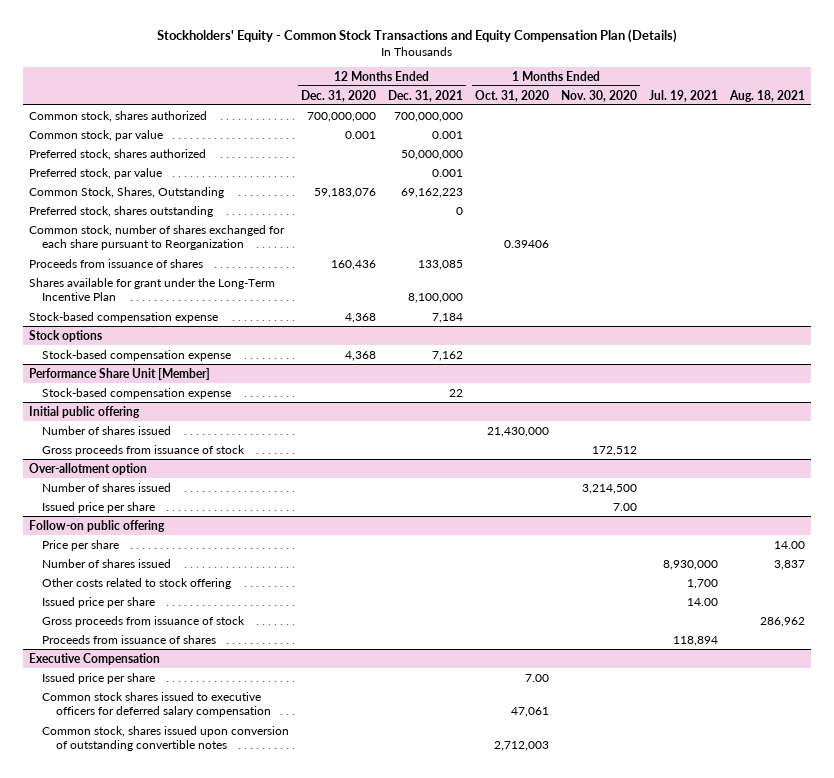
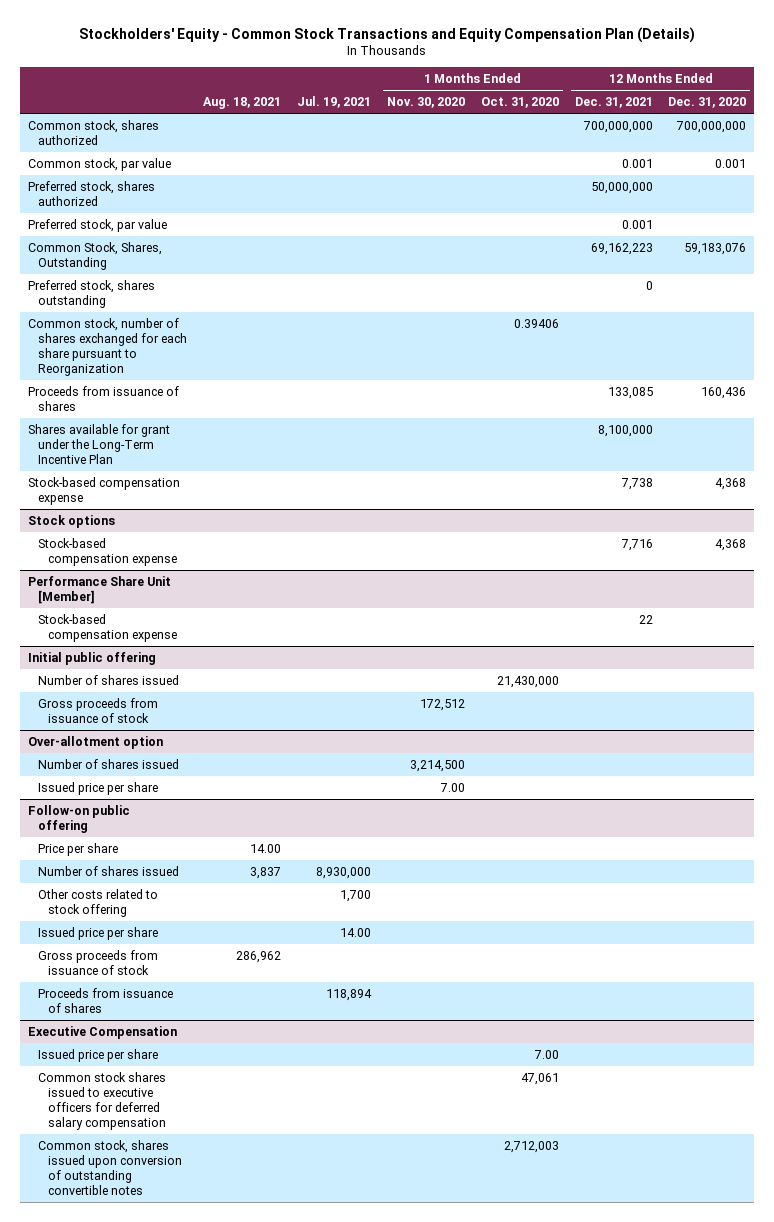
- | 12 Months Ended Dec. 31, 2020 | 12 Months Ended Dec. 31, 2021 | 1 Months Ended Oct. 31, 2020 | 1 Months Ended Nov. 30, 2020 | Jul. 19, 2021 | Aug. 18, 2021
+ | Aug. 18, 2021 | Jul. 19, 2021 | 1 Months Ended Nov. 30, 2020 | 1 Months Ended Oct. 31, 2020 | 12 Months Ended Dec. 31, 2021 | 12 Months Ended Dec. 31, 2020
- Stock-based compensation expense | 4,368 | 7,184 | | | |
+ Stock-based compensation expense | | | | | 7,738 | 4,368
@ Stock options
- Stock-based compensation expense | 4,368 | 7,162 | | | |
+ Stock-based compensation expense | | | | | 7,716 | 4,368

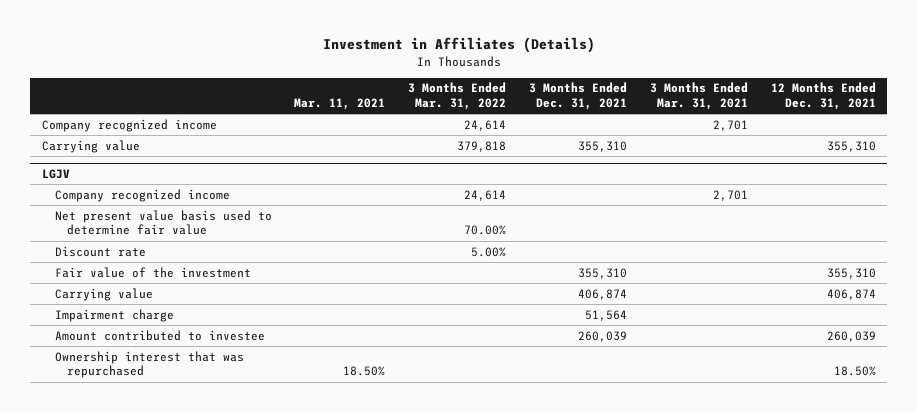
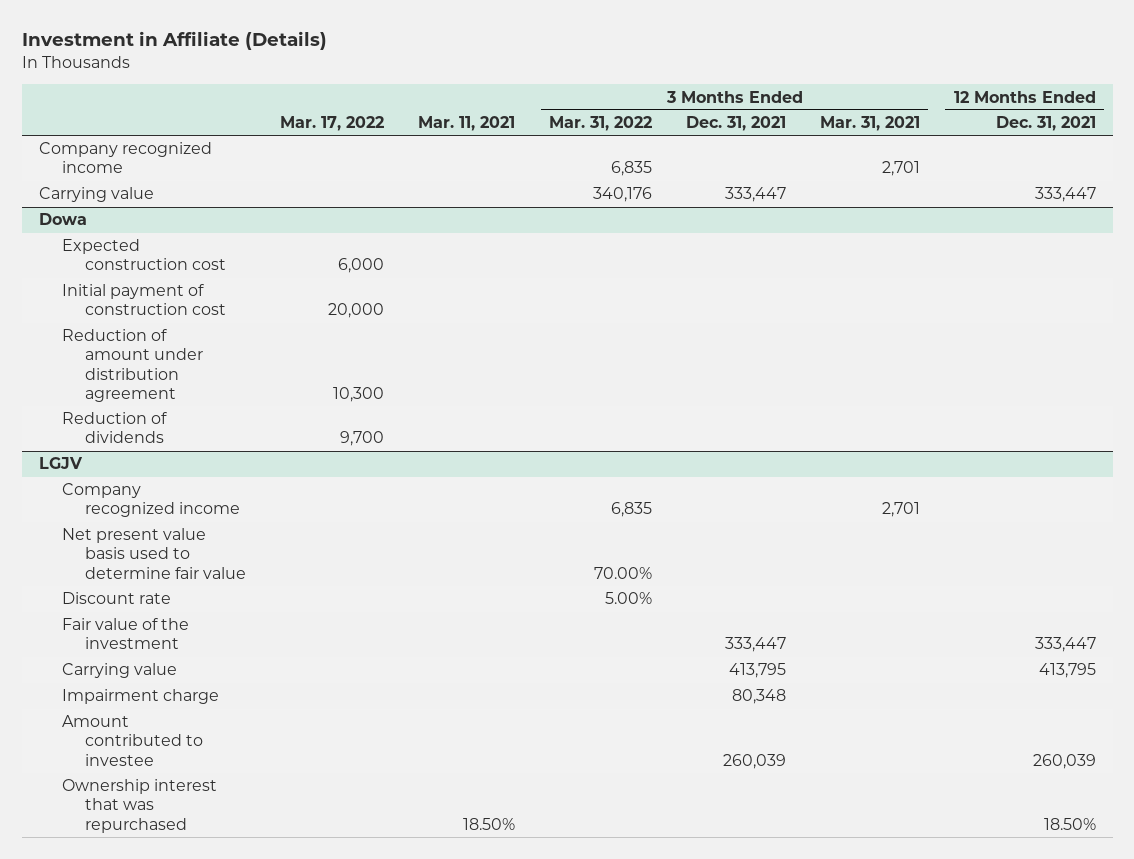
- Investment in Affiliates (Details)
+ Investment in Affiliate (Details)
- | Mar. 11, 2021 | 3 Months Ended Mar. 31, 2022 | 3 Months Ended Dec. 31, 2021 | 3 Months Ended Mar. 31, 2021 | 12 Months Ended Dec. 31, 2021
+ | Mar. 17, 2022 | Mar. 11, 2021 | 3 Months Ended Mar. 31, 2022 | 3 Months Ended Dec. 31, 2021 | 3 Months Ended Mar. 31, 2021 | 12 Months Ended Dec. 31, 2021
- Company recognized income | | 24,614 | | 2,701 |
- Carrying value | | 379,818 | 355,310 | | 355,310
+ Company recognized income | | | 6,835 | | 2,701 |
+ Carrying value | | | 340,176 | 333,447 | | 333,447
+ Dowa
+ Expected construction cost | 6,000 | | | | |
+ Initial payment of construction cost | 20,000 | | | | |
+ Reduction of amount under distribution agreement | 10,300 | | | | |
+ Reduction of dividends | 9,700 | | | | |
@ LGJV
- Company recognized income | | 24,614 | | 2,701 |
+ Company recognized income | | | 6,835 | | 2,701 |
- Fair value of the investment | | | 355,310 | | 355,310
- Carrying value | | | 406,874 | | 406,874
- Impairment charge | | | 51,564 | |
+ Fair value of the investment | | | | 333,447 | | 333,447
+ Carrying value | | | | 413,795 | | 413,795
+ Impairment charge | | | | 80,348 | |

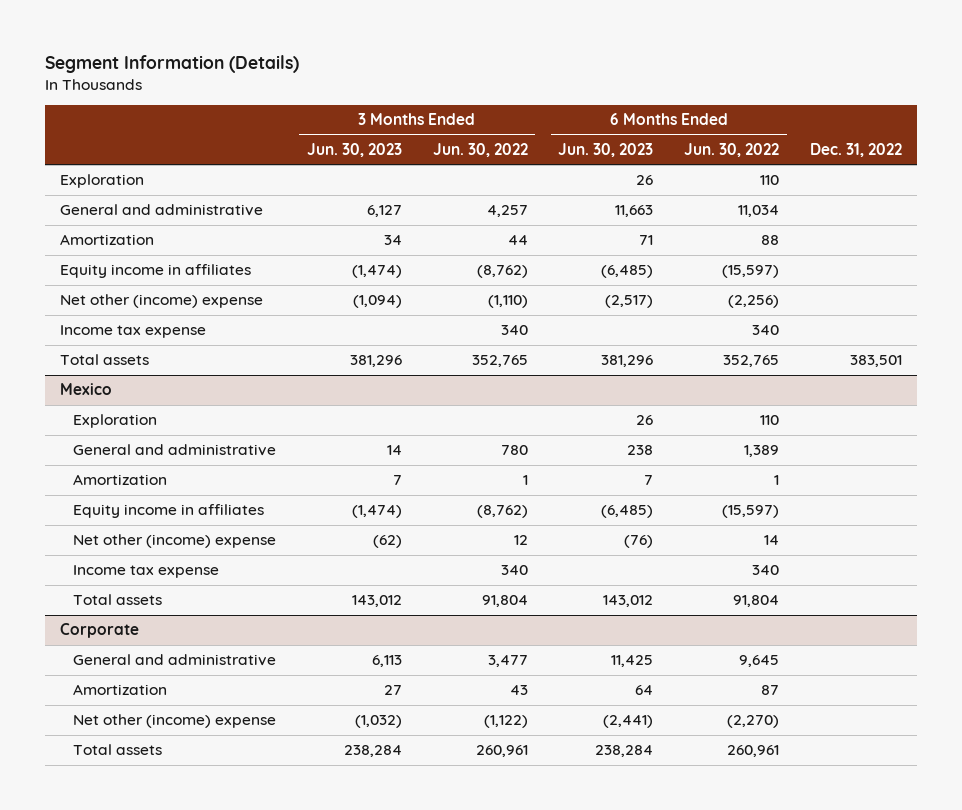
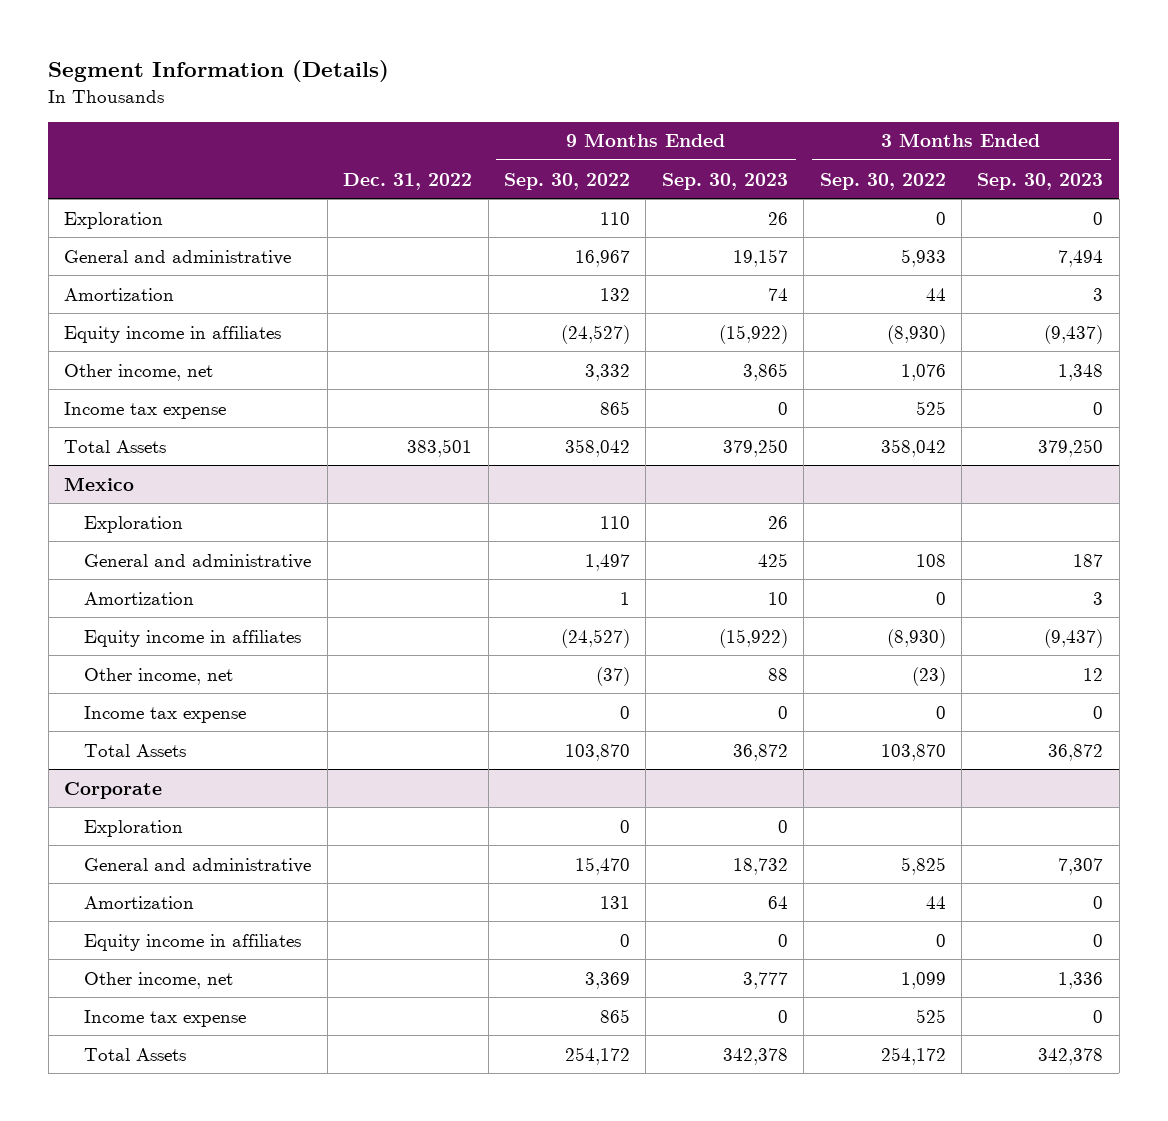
- | 3 Months Ended Jun. 30, 2023 | 3 Months Ended Jun. 30, 2022 | 6 Months Ended Jun. 30, 2023 | 6 Months Ended Jun. 30, 2022 | Dec. 31, 2022
+ | Dec. 31, 2022 | 9 Months Ended Sep. 30, 2022 | 9 Months Ended Sep. 30, 2023 | 3 Months Ended Sep. 30, 2022 | 3 Months Ended Sep. 30, 2023
- Net other (income) expense | (1,094) | (1,110) | (2,517) | (2,256) |
+ Other income, net | | 3,332 | 3,865 | 1,076 | 1,348
- Total assets | 381,296 | 352,765 | 381,296 | 352,765 | 383,501
+ Total Assets | 383,501 | 358,042 | 379,250 | 358,042 | 379,250
@ Mexico
- Net other (income) expense | (62) | 12 | (76) | 14 |
+ Other income, net | | (37) | 88 | (23) | 12
- Total assets | 143,012 | 91,804 | 143,012 | 91,804 |
+ Total Assets | | 103,870 | 36,872 | 103,870 | 36,872
@ Corporate
+ Exploration | | 0 | 0 | |
- Net other (income) expense | (1,032) | (1,122) | (2,441) | (2,270) |
- Total assets | 238,284 | 260,961 | 238,284 | 260,961 |
+ Equity income in affiliates | | 0 | 0 | 0 | 0
+ Other income, net | | 3,369 | 3,777 | 1,099 | 1,336
+ Income tax expense | | 865 | 0 | 525 | 0
+ Total Assets | | 254,172 | 342,378 | 254,172 | 342,378

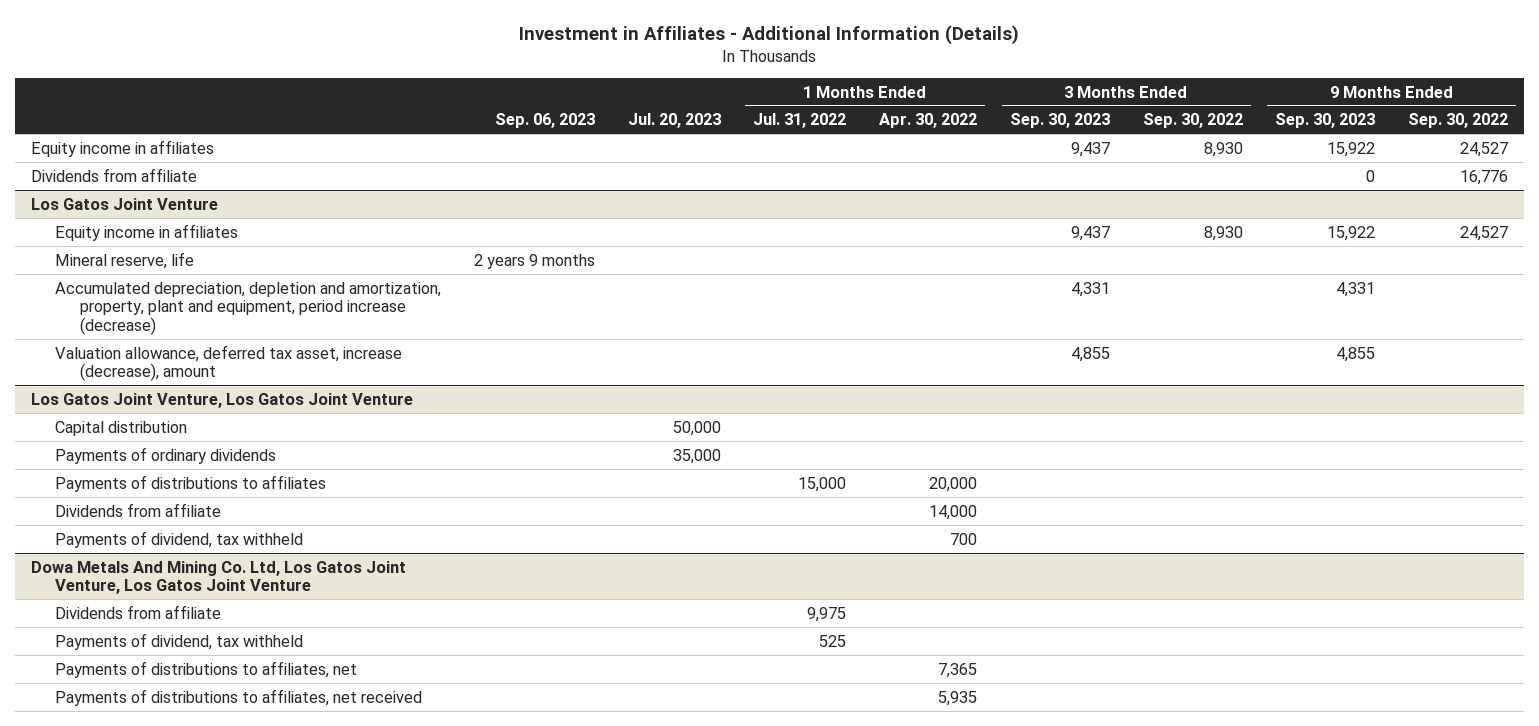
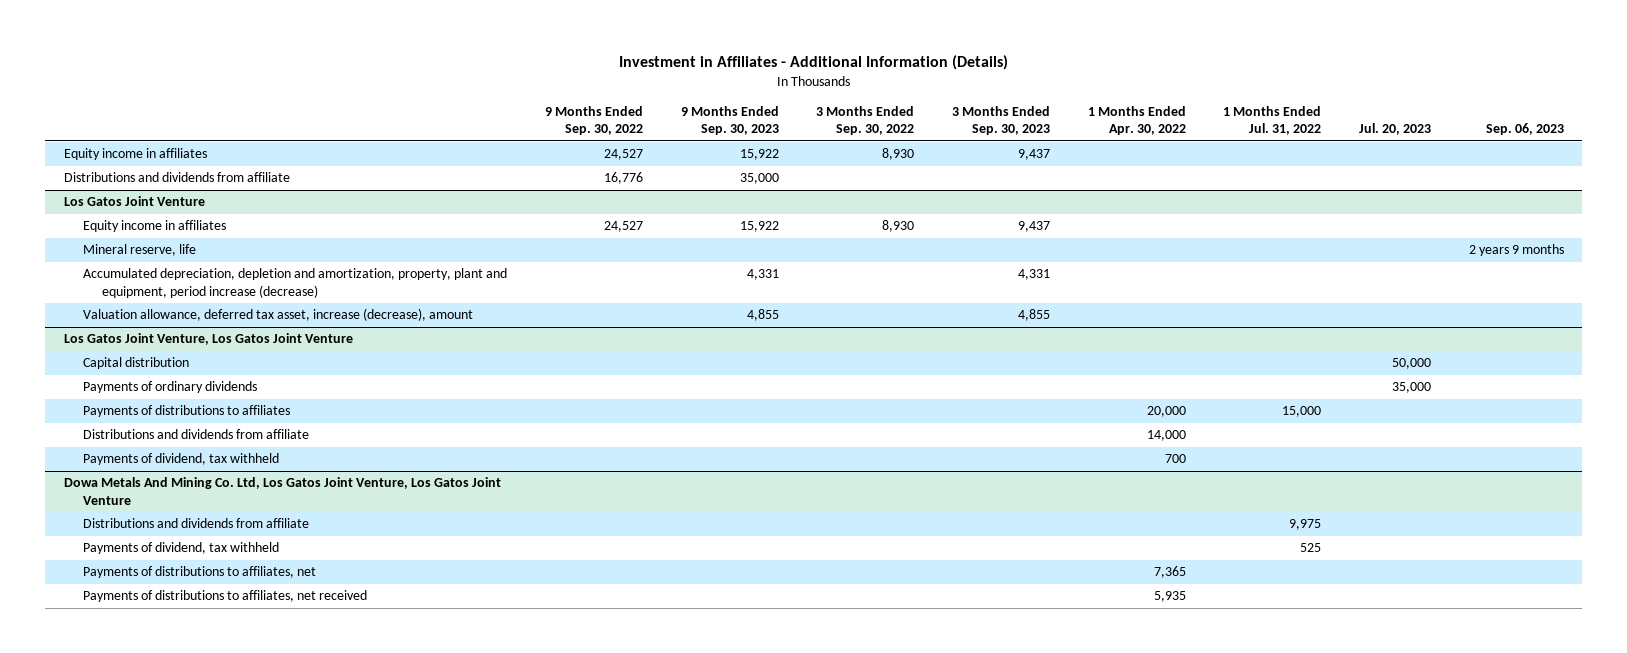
- | Sep. 06, 2023 | Jul. 20, 2023 | 1 Months Ended Jul. 31, 2022 | 1 Months Ended Apr. 30, 2022 | 3 Months Ended Sep. 30, 2023 | 3 Months Ended Sep. 30, 2022 | 9 Months Ended Sep. 30, 2023 | 9 Months Ended Sep. 30, 2022
+ | 9 Months Ended Sep. 30, 2022 | 9 Months Ended Sep. 30, 2023 | 3 Months Ended Sep. 30, 2022 | 3 Months Ended Sep. 30, 2023 | 1 Months Ended Apr. 30, 2022 | 1 Months Ended Jul. 31, 2022 | Jul. 20, 2023 | Sep. 06, 2023
- Dividends from affiliate | | | | | | | 0 | 16,776
+ Distributions and dividends from affiliate | 16,776 | 35,000 | | | | | |
@ Los Gatos Joint Venture, Los Gatos Joint Venture
- Dividends from affiliate | | | | 14,000 | | | |
+ Distributions and dividends from affiliate | | | | | 14,000 | | |
@ Dowa Metals And Mining Co. Ltd, Los Gatos Joint Venture, Los Gatos Joint Venture
- Dividends from affiliate | | | 9,975 | | | | |
+ Distributions and dividends from affiliate | | | | | | 9,975 | |

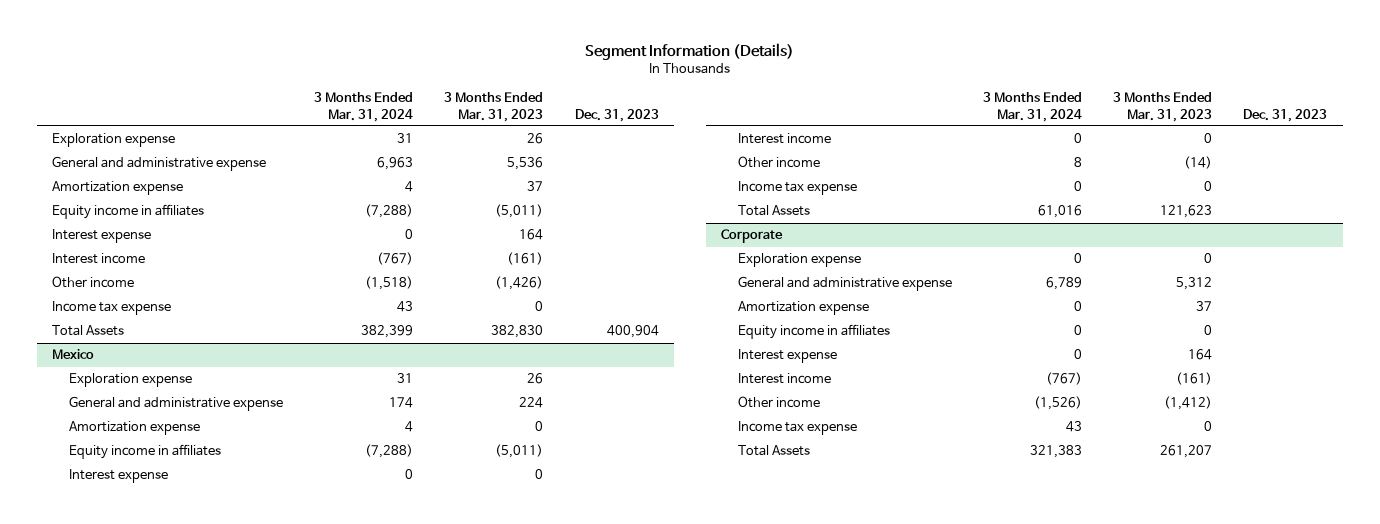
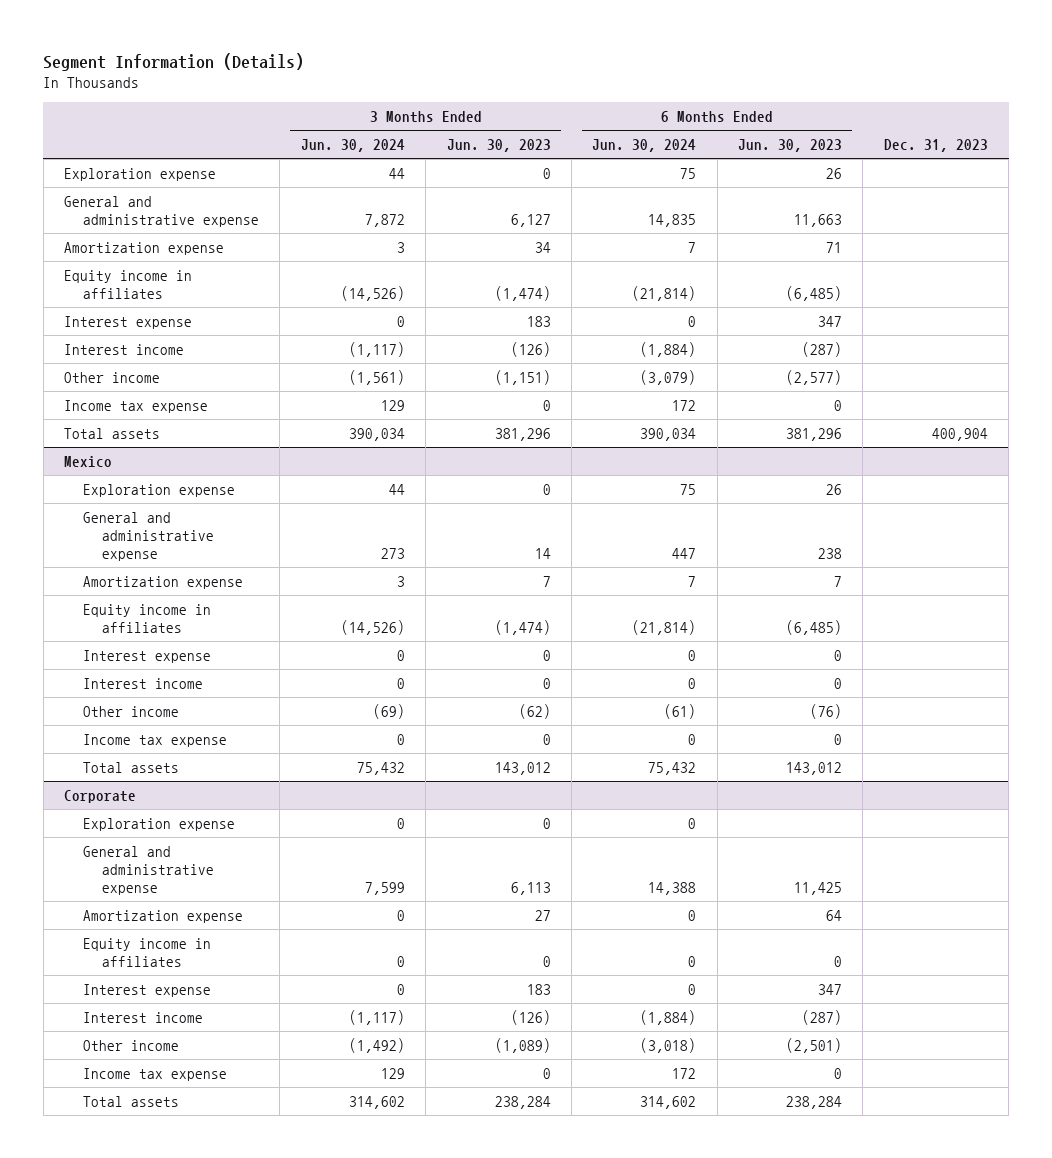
- | 3 Months Ended Mar. 31, 2024 | 3 Months Ended Mar. 31, 2023 | Dec. 31, 2023
+ | 3 Months Ended Jun. 30, 2024 | 3 Months Ended Jun. 30, 2023 | 6 Months Ended Jun. 30, 2024 | 6 Months Ended Jun. 30, 2023 | Dec. 31, 2023
- Total Assets | 382,399 | 382,830 | 400,904
+ Total assets | 390,034 | 381,296 | 390,034 | 381,296 | 400,904
@ Mexico
- Total Assets | 61,016 | 121,623 |
+ Total assets | 75,432 | 143,012 | 75,432 | 143,012 |
@ Corporate
- Total Assets | 321,383 | 261,207 |
+ Total assets | 314,602 | 238,284 | 314,602 | 238,284 |

